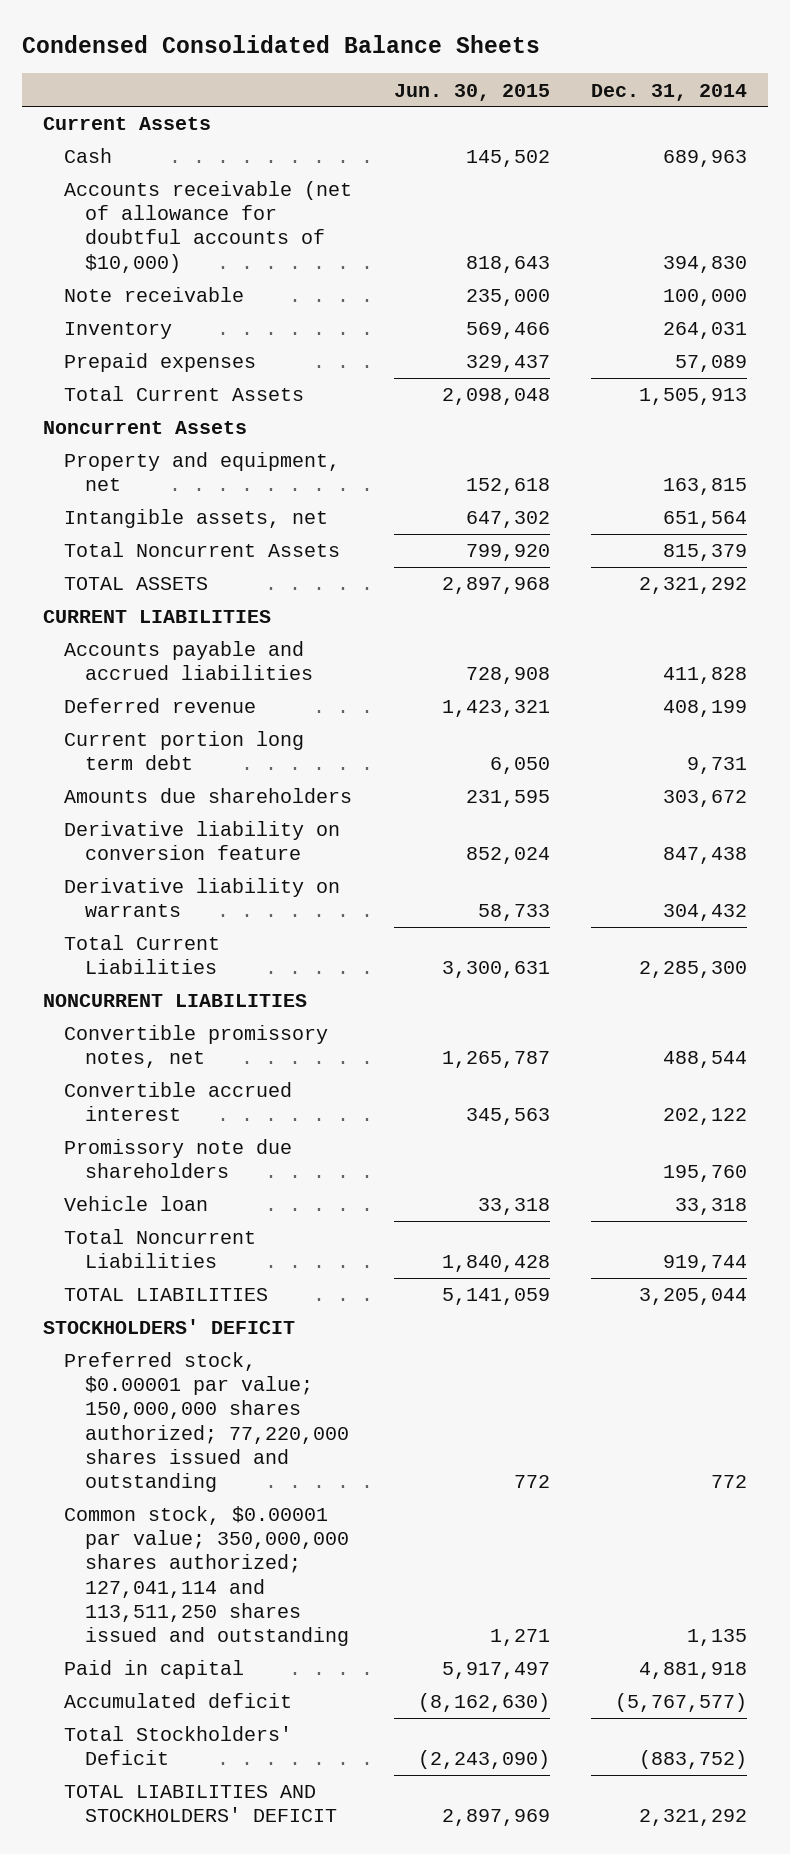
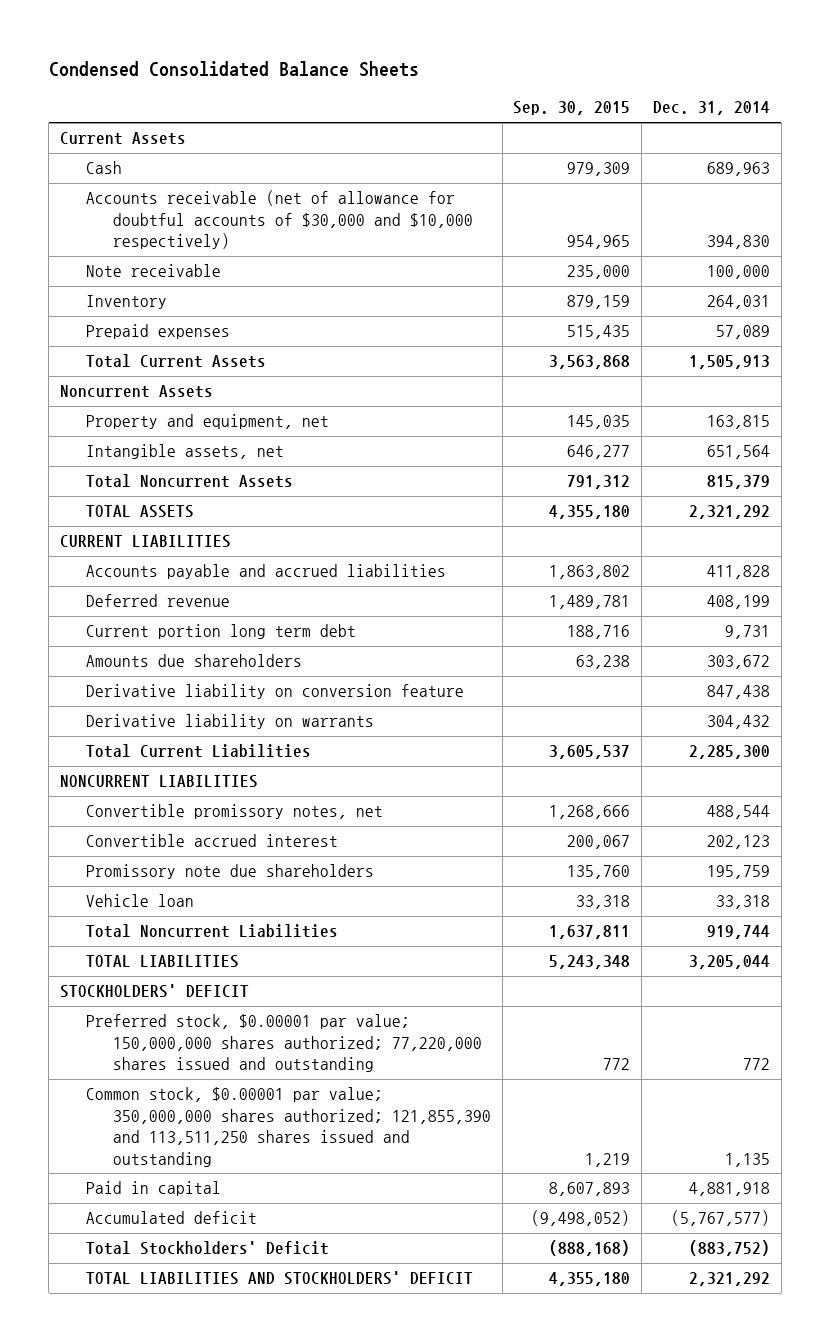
- | Jun. 30, 2015 | Dec. 31, 2014
+ | Sep. 30, 2015 | Dec. 31, 2014
- Accounts receivable (net of allowance for doubtful accounts of $10,000) | 818,643 | 394,830
+ Accounts receivable (net of allowance for doubtful accounts of $30,000 and $10,000 respectively) | 954,965 | 394,830
- Convertible accrued interest | 345,563 | 202,122
- Promissory note due shareholders | | 195,760
+ Convertible accrued interest | 200,067 | 202,123
+ Promissory note due shareholders | 135,760 | 195,759
- Common stock, $0.00001 par value; 350,000,000 shares authorized; 127,041,114 and 113,511,250 shares issued and outstanding | 1,271 | 1,135
+ Common stock, $0.00001 par value; 350,000,000 shares authorized; 121,855,390 and 113,511,250 shares issued and outstanding | 1,219 | 1,135

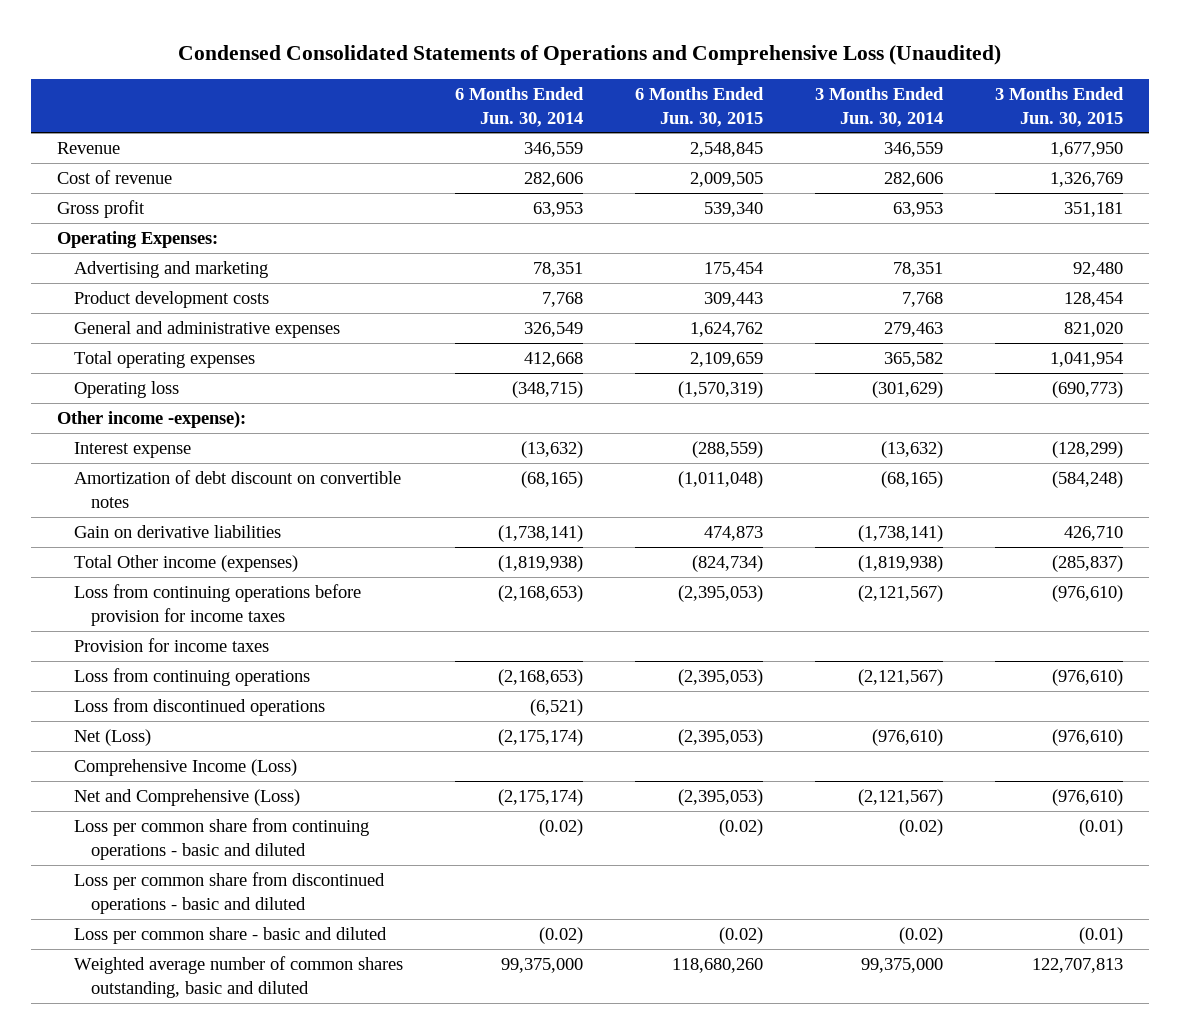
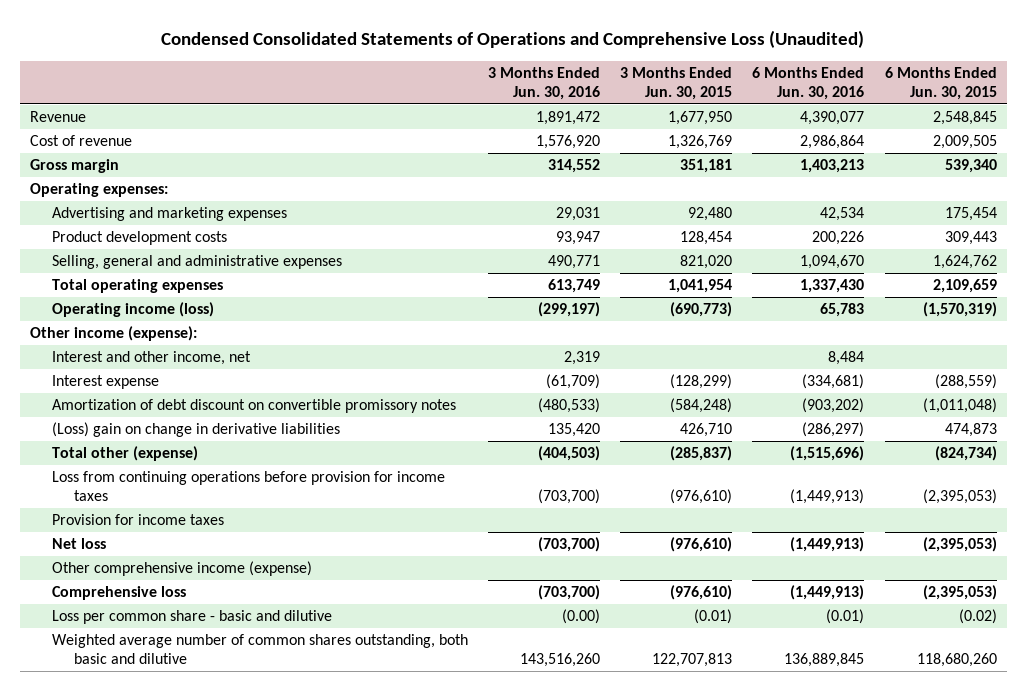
- | 6 Months Ended Jun. 30, 2014 | 6 Months Ended Jun. 30, 2015 | 3 Months Ended Jun. 30, 2014 | 3 Months Ended Jun. 30, 2015
+ | 3 Months Ended Jun. 30, 2016 | 3 Months Ended Jun. 30, 2015 | 6 Months Ended Jun. 30, 2016 | 6 Months Ended Jun. 30, 2015
- Gross profit | 63,953 | 539,340 | 63,953 | 351,181
- Operating Expenses:
- Advertising and marketing | 78,351 | 175,454 | 78,351 | 92,480
+ Gross margin | 314,552 | 351,181 | 1,403,213 | 539,340
+ Operating expenses:
+ Advertising and marketing expenses | 29,031 | 92,480 | 42,534 | 175,454
- General and administrative expenses | 326,549 | 1,624,762 | 279,463 | 821,020
+ Selling, general and administrative expenses | 490,771 | 821,020 | 1,094,670 | 1,624,762
- Operating loss | (348,715) | (1,570,319) | (301,629) | (690,773)
- Other income -expense):
+ Operating income (loss) | (299,197) | (690,773) | 65,783 | (1,570,319)
+ Other income (expense):
+ Interest and other income, net | 2,319 | | 8,484 |
- Amortization of debt discount on convertible notes | (68,165) | (1,011,048) | (68,165) | (584,248)
- Gain on derivative liabilities | (1,738,141) | 474,873 | (1,738,141) | 426,710
- Total Other income (expenses) | (1,819,938) | (824,734) | (1,819,938) | (285,837)
+ Amortization of debt discount on convertible promissory notes | (480,533) | (584,248) | (903,202) | (1,011,048)
+ (Loss) gain on change in derivative liabilities | 135,420 | 426,710 | (286,297) | 474,873
+ Total other (expense) | (404,503) | (285,837) | (1,515,696) | (824,734)
- Loss from continuing operations | (2,168,653) | (2,395,053) | (2,121,567) | (976,610)
- Loss from discontinued operations | (6,521) | | |
- Net (Loss) | (2,175,174) | (2,395,053) | (976,610) | (976,610)
- Comprehensive Income (Loss)
- Net and Comprehensive (Loss) | (2,175,174) | (2,395,053) | (2,121,567) | (976,610)
- Loss per common share from continuing operations - basic and diluted | (0.02) | (0.02) | (0.02) | (0.01)
- Loss per common share from discontinued operations - basic and diluted
- Loss per common share - basic and diluted | (0.02) | (0.02) | (0.02) | (0.01)
- Weighted average number of common shares outstanding, basic and diluted | 99,375,000 | 118,680,260 | 99,375,000 | 122,707,813
+ Net loss | (703,700) | (976,610) | (1,449,913) | (2,395,053)
+ Other comprehensive income (expense)
+ Comprehensive loss | (703,700) | (976,610) | (1,449,913) | (2,395,053)
+ Loss per common share - basic and dilutive | (0.00) | (0.01) | (0.01) | (0.02)
+ Weighted average number of common shares outstanding, both basic and dilutive | 143,516,260 | 122,707,813 | 136,889,845 | 118,680,260

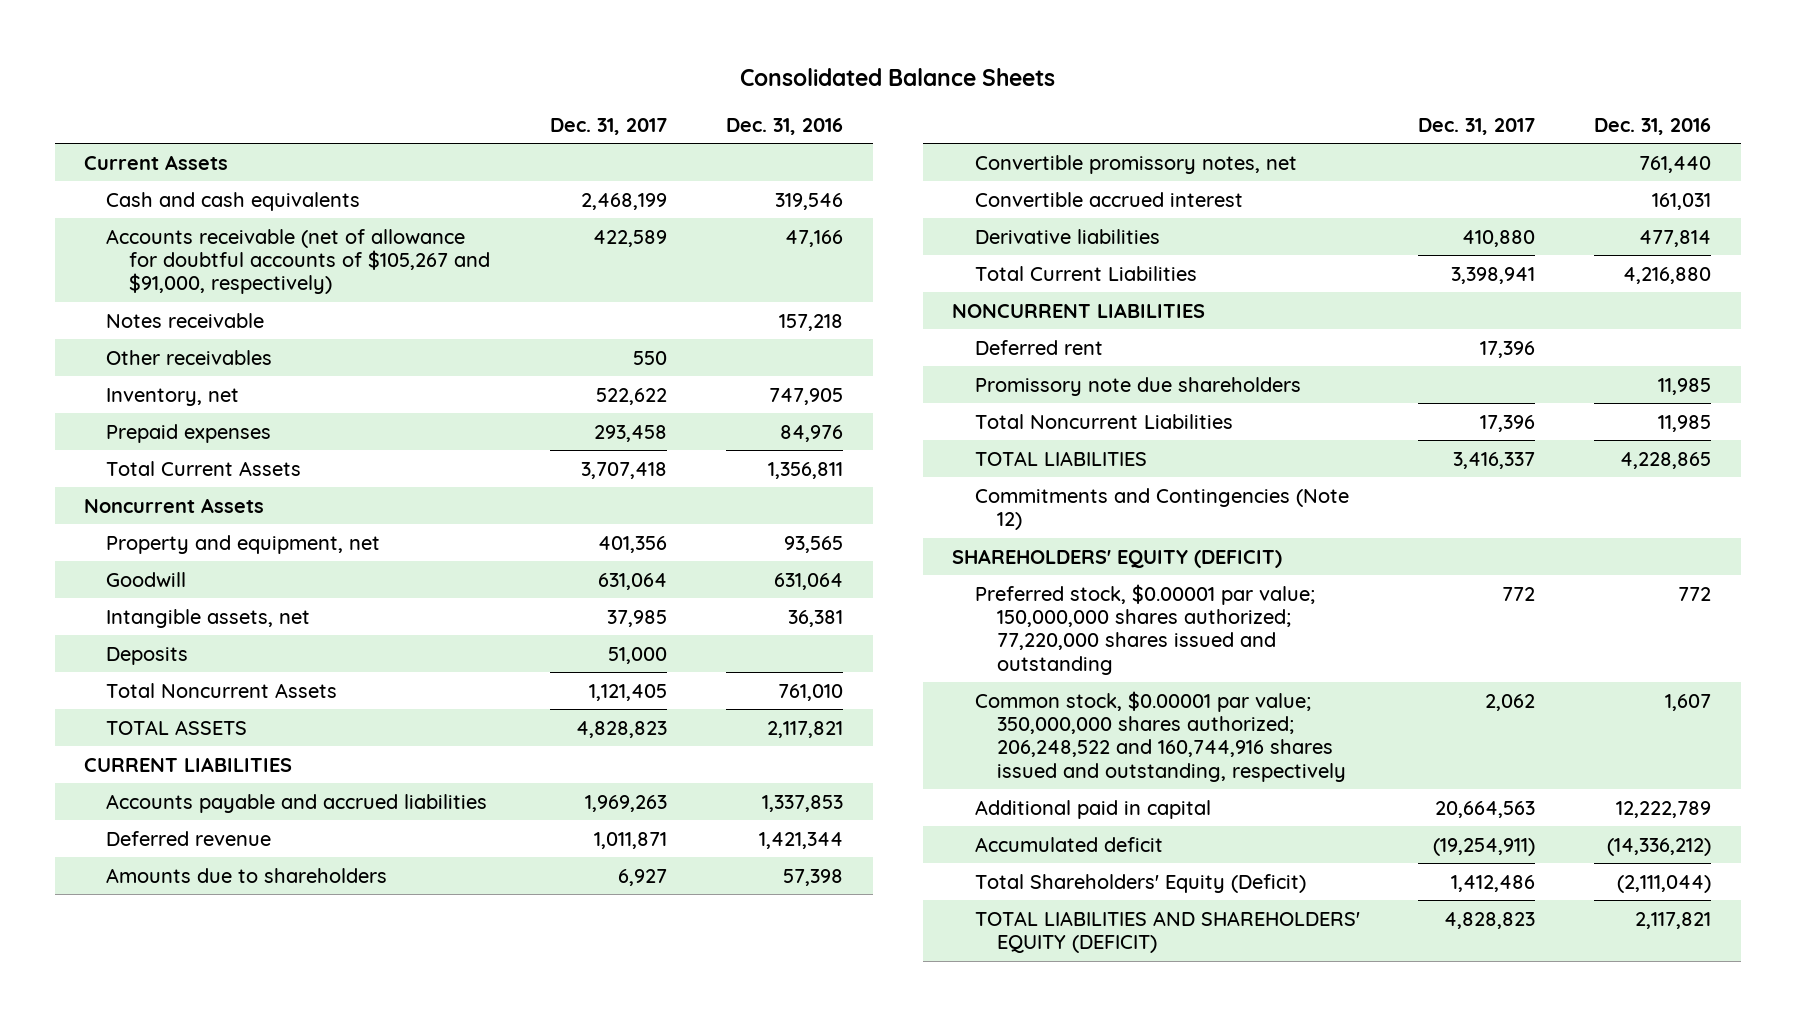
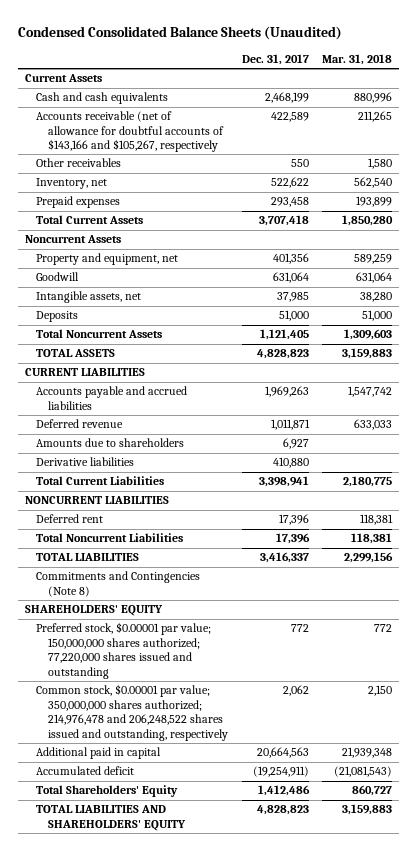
- Consolidated Balance Sheets
+ Condensed Consolidated Balance Sheets (Unaudited)
- | Dec. 31, 2017 | Dec. 31, 2016
+ | Dec. 31, 2017 | Mar. 31, 2018
- Accounts receivable (net of allowance for doubtful accounts of $105,267 and $91,000, respectively) | 422,589 | 47,166
- Notes receivable | | 157,218
+ Accounts receivable (net of allowance for doubtful accounts of $143,166 and $105,267, respectively | 422,589 | 211,265
- Convertible promissory notes, net | | 761,440
- Convertible accrued interest | | 161,031
- Promissory note due shareholders | | 11,985
- Commitments and Contingencies (Note 12)
- SHAREHOLDERS' EQUITY (DEFICIT)
+ Commitments and Contingencies (Note 8)
+ SHAREHOLDERS' EQUITY
- Common stock, $0.00001 par value; 350,000,000 shares authorized; 206,248,522 and 160,744,916 shares issued and outstanding, respectively | 2,062 | 1,607
+ Common stock, $0.00001 par value; 350,000,000 shares authorized; 214,976,478 and 206,248,522 shares issued and outstanding, respectively | 2,062 | 2,150
- Total Shareholders' Equity (Deficit) | 1,412,486 | (2,111,044)
- TOTAL LIABILITIES AND SHAREHOLDERS' EQUITY (DEFICIT) | 4,828,823 | 2,117,821
+ Total Shareholders' Equity | 1,412,486 | 860,727
+ TOTAL LIABILITIES AND SHAREHOLDERS' EQUITY | 4,828,823 | 3,159,883

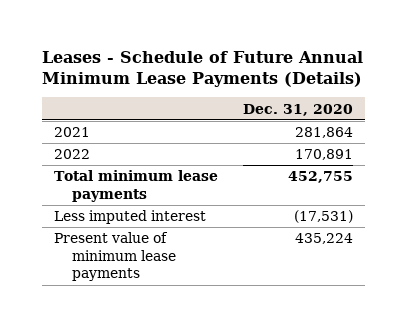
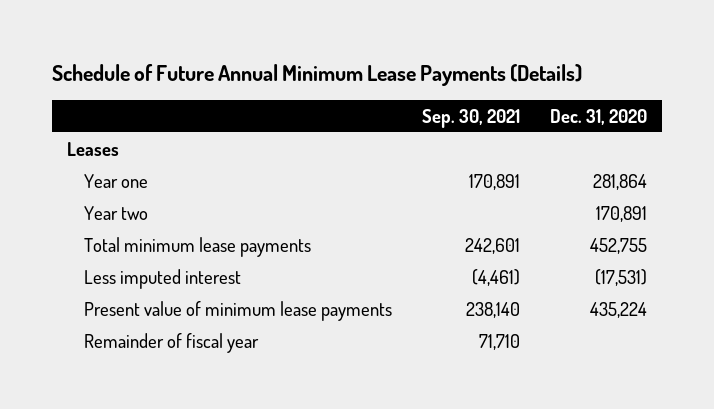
- Leases - Schedule of Future Annual Minimum Lease Payments (Details)
+ Schedule of Future Annual Minimum Lease Payments (Details)
- | Dec. 31, 2020
+ | Sep. 30, 2021 | Dec. 31, 2020
- 2021 | 281,864
- 2022 | 170,891
+ Leases
+ Year one | 170,891 | 281,864
+ Year two | | 170,891
+ Remainder of fiscal year | 71,710 |

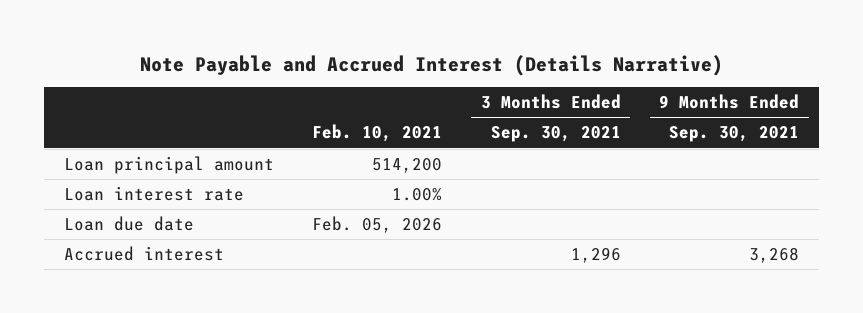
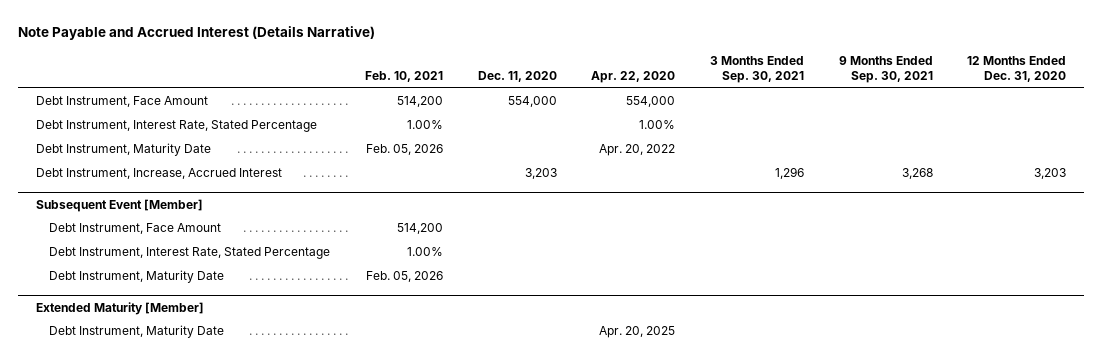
- | Feb. 10, 2021 | 3 Months Ended Sep. 30, 2021 | 9 Months Ended Sep. 30, 2021
+ | Feb. 10, 2021 | Dec. 11, 2020 | Apr. 22, 2020 | 3 Months Ended Sep. 30, 2021 | 9 Months Ended Sep. 30, 2021 | 12 Months Ended Dec. 31, 2020
- Loan principal amount | 514,200 | |
- Loan interest rate | 1.00% | |
- Loan due date | Feb. 05, 2026 | |
- Accrued interest | | 1,296 | 3,268
+ Debt Instrument, Face Amount | 514,200 | 554,000 | 554,000 | | |
+ Debt Instrument, Interest Rate, Stated Percentage | 1.00% | | 1.00% | | |
+ Debt Instrument, Maturity Date | Feb. 05, 2026 | | Apr. 20, 2022 | | |
+ Debt Instrument, Increase, Accrued Interest | | 3,203 | | 1,296 | 3,268 | 3,203
+ Subsequent Event [Member]
+ Debt Instrument, Face Amount | 514,200 | | | | |
+ Debt Instrument, Interest Rate, Stated Percentage | 1.00% | | | | |
+ Debt Instrument, Maturity Date | Feb. 05, 2026 | | | | |
+ Extended Maturity [Member]
+ Debt Instrument, Maturity Date | | | Apr. 20, 2025 | | |

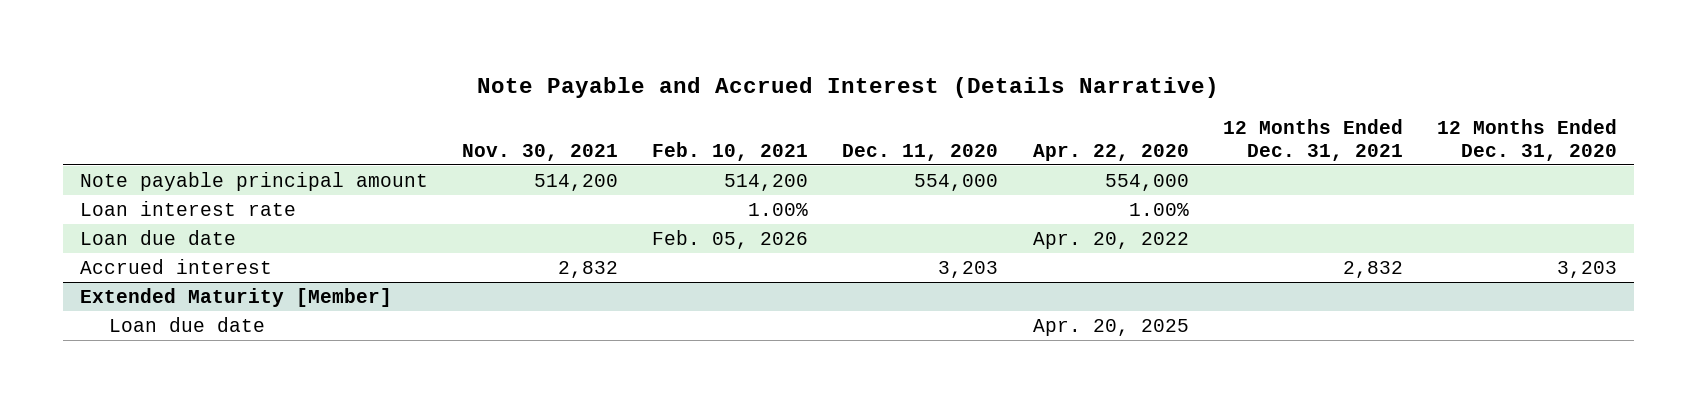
- | Feb. 10, 2021 | Dec. 11, 2020 | Apr. 22, 2020 | 3 Months Ended Sep. 30, 2021 | 9 Months Ended Sep. 30, 2021 | 12 Months Ended Dec. 31, 2020
+ | Nov. 30, 2021 | Feb. 10, 2021 | Dec. 11, 2020 | Apr. 22, 2020 | 12 Months Ended Dec. 31, 2021 | 12 Months Ended Dec. 31, 2020
- Debt Instrument, Face Amount | 514,200 | 554,000 | 554,000 | | |
- Debt Instrument, Interest Rate, Stated Percentage | 1.00% | | 1.00% | | |
- Debt Instrument, Maturity Date | Feb. 05, 2026 | | Apr. 20, 2022 | | |
- Debt Instrument, Increase, Accrued Interest | | 3,203 | | 1,296 | 3,268 | 3,203
- Subsequent Event [Member]
- Debt Instrument, Face Amount | 514,200 | | | | |
- Debt Instrument, Interest Rate, Stated Percentage | 1.00% | | | | |
- Debt Instrument, Maturity Date | Feb. 05, 2026 | | | | |
+ Note payable principal amount | 514,200 | 514,200 | 554,000 | 554,000 | |
+ Loan interest rate | | 1.00% | | 1.00% | |
+ Loan due date | | Feb. 05, 2026 | | Apr. 20, 2022 | |
+ Accrued interest | 2,832 | | 3,203 | | 2,832 | 3,203
@ Extended Maturity [Member]
- Debt Instrument, Maturity Date | | | Apr. 20, 2025 | | |
+ Loan due date | | | | Apr. 20, 2025 | |

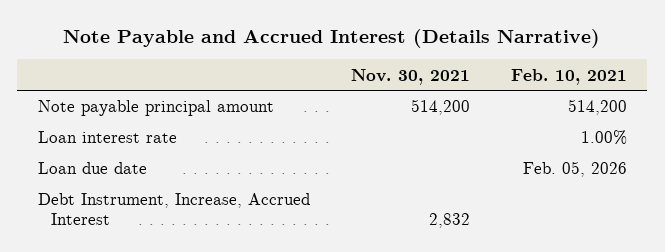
- | Nov. 30, 2021 | Feb. 10, 2021 | Dec. 11, 2020 | Apr. 22, 2020 | 12 Months Ended Dec. 31, 2021 | 12 Months Ended Dec. 31, 2020
+ | Nov. 30, 2021 | Feb. 10, 2021
- Accrued interest | 2,832 | | 3,203 | | 2,832 | 3,203
- Extended Maturity [Member]
- Loan due date | | | | Apr. 20, 2025 | |
+ Debt Instrument, Increase, Accrued Interest | 2,832 |

